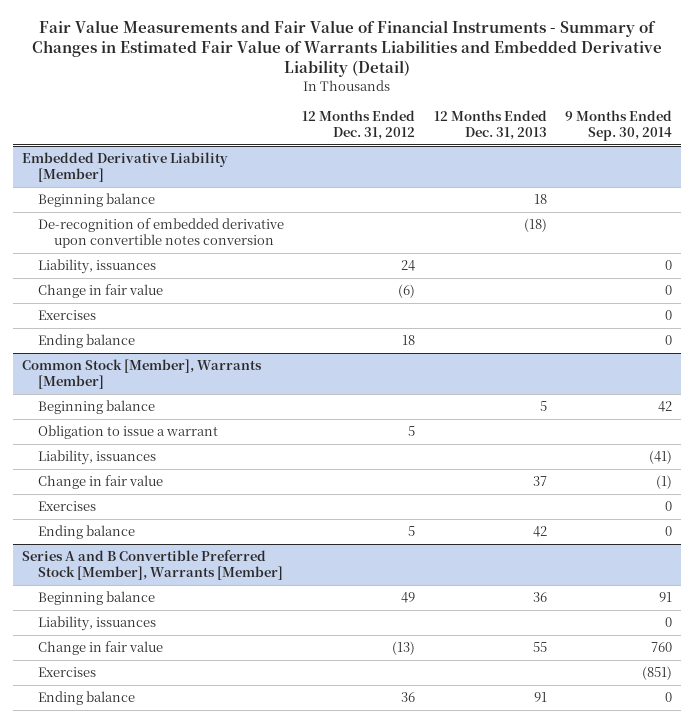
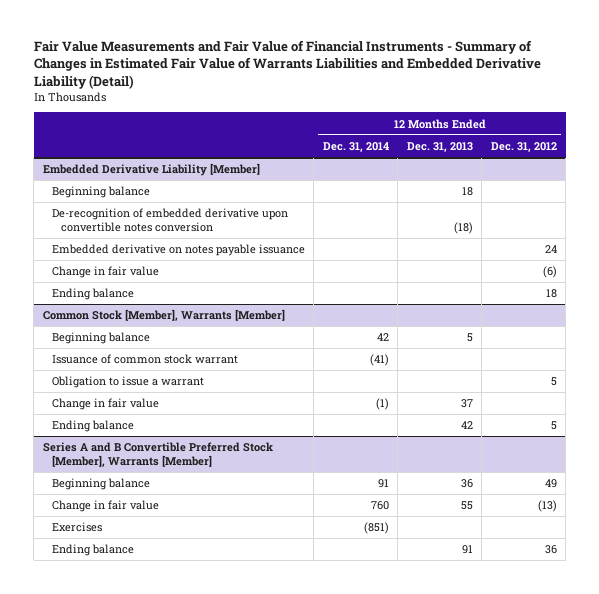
- | 12 Months Ended Dec. 31, 2012 | 12 Months Ended Dec. 31, 2013 | 9 Months Ended Sep. 30, 2014
+ | 12 Months Ended Dec. 31, 2014 | 12 Months Ended Dec. 31, 2013 | 12 Months Ended Dec. 31, 2012
@ Embedded Derivative Liability [Member]
- Liability, issuances | 24 | | 0
+ Embedded derivative on notes payable issuance | | | 24
- Exercises | | | 0
@ Common Stock [Member], Warrants [Member]
+ Issuance of common stock warrant | (41) | |
- Liability, issuances | | | (41)
- Exercises | | | 0
@ Series A and B Convertible Preferred Stock [Member], Warrants [Member]
- Liability, issuances | | | 0

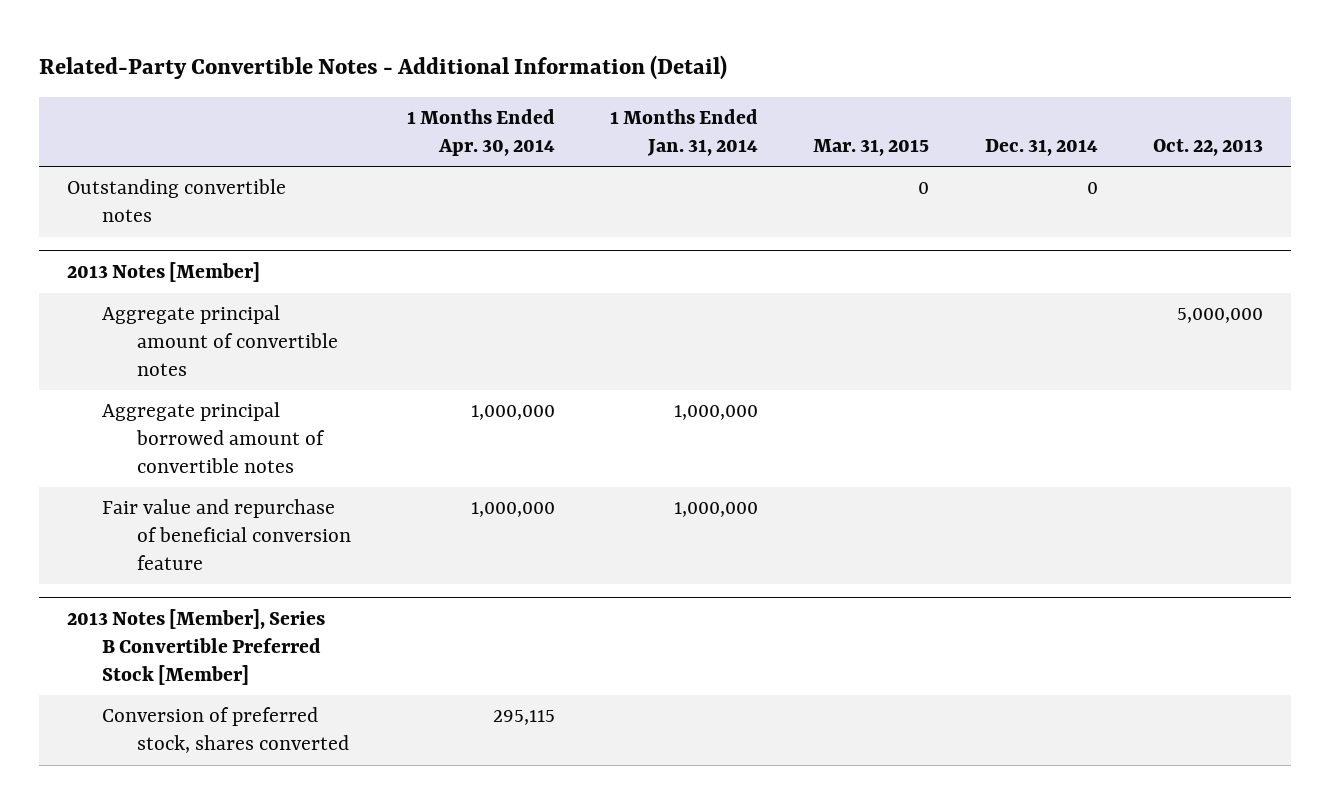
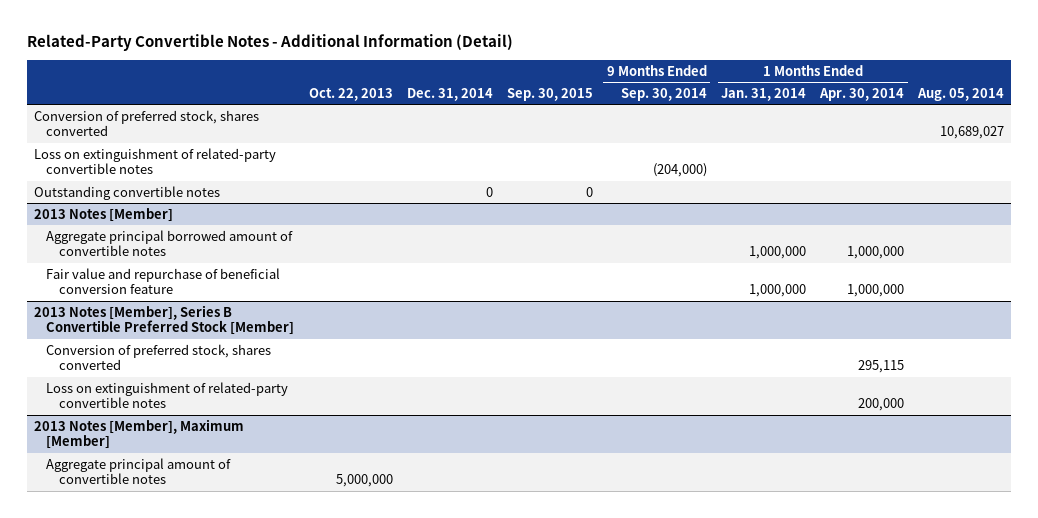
- | 1 Months Ended Apr. 30, 2014 | 1 Months Ended Jan. 31, 2014 | Mar. 31, 2015 | Dec. 31, 2014 | Oct. 22, 2013
+ | Oct. 22, 2013 | Dec. 31, 2014 | Sep. 30, 2015 | 9 Months Ended Sep. 30, 2014 | 1 Months Ended Jan. 31, 2014 | 1 Months Ended Apr. 30, 2014 | Aug. 05, 2014
+ Conversion of preferred stock, shares converted | | | | | | | 10,689,027
+ Loss on extinguishment of related-party convertible notes | | | | (204,000) | | |
@ 2013 Notes [Member]
- Aggregate principal amount of convertible notes | | | | | 5,000,000
@ 2013 Notes [Member], Series B Convertible Preferred Stock [Member]
+ Loss on extinguishment of related-party convertible notes | | | | | | 200,000 |
+ 2013 Notes [Member], Maximum [Member]
+ Aggregate principal amount of convertible notes | 5,000,000 | | | | | |

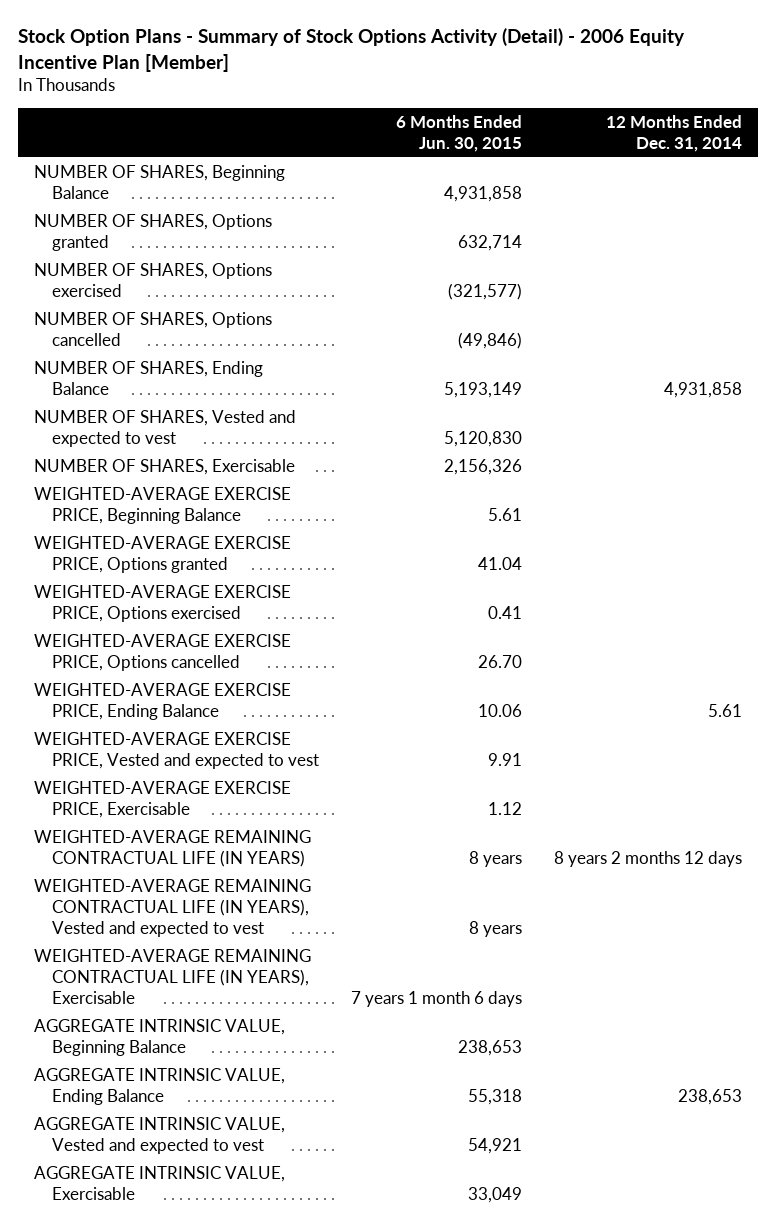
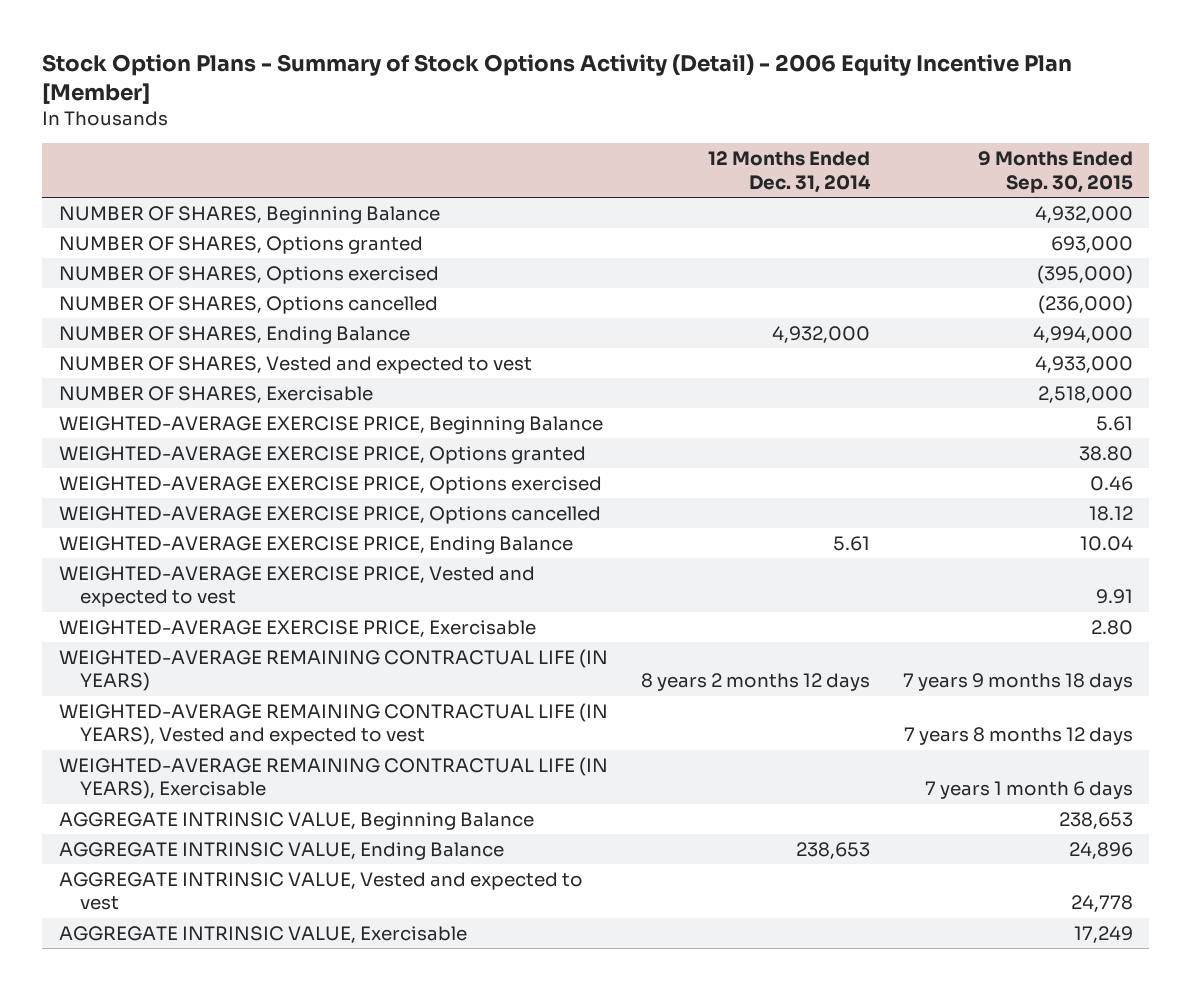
- | 6 Months Ended Jun. 30, 2015 | 12 Months Ended Dec. 31, 2014
+ | 12 Months Ended Dec. 31, 2014 | 9 Months Ended Sep. 30, 2015
- NUMBER OF SHARES, Ending Balance | 5,193,149 | 4,931,858
+ NUMBER OF SHARES, Ending Balance | 4,932,000 | 4,994,000

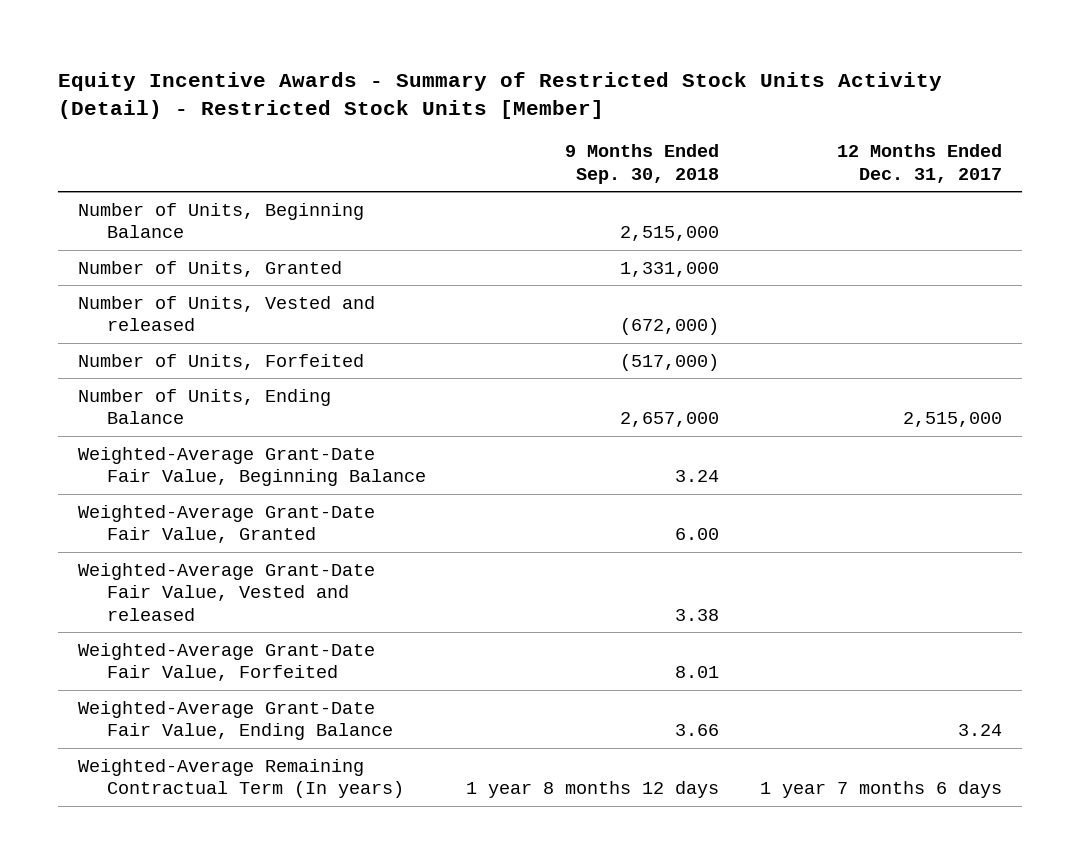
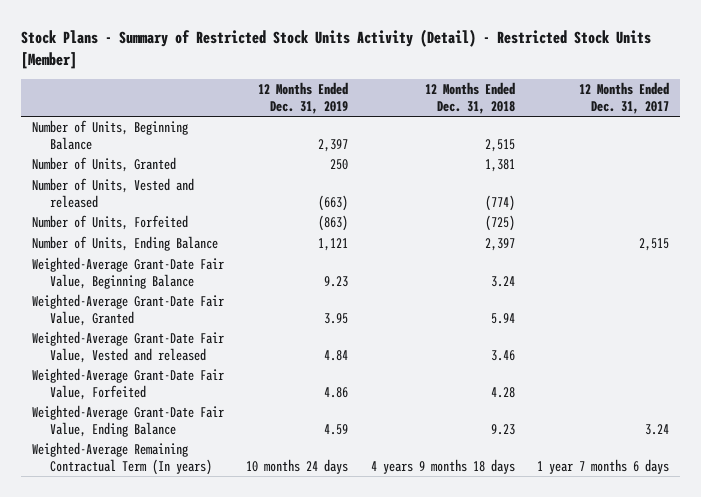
- Equity Incentive Awards - Summary of Restricted Stock Units Activity (Detail) - Restricted Stock Units [Member]
+ Stock Plans - Summary of Restricted Stock Units Activity (Detail) - Restricted Stock Units [Member]
- | 9 Months Ended Sep. 30, 2018 | 12 Months Ended Dec. 31, 2017
+ | 12 Months Ended Dec. 31, 2019 | 12 Months Ended Dec. 31, 2018 | 12 Months Ended Dec. 31, 2017
- Number of Units, Ending Balance | 2,657,000 | 2,515,000
+ Number of Units, Ending Balance | 1,121 | 2,397 | 2,515

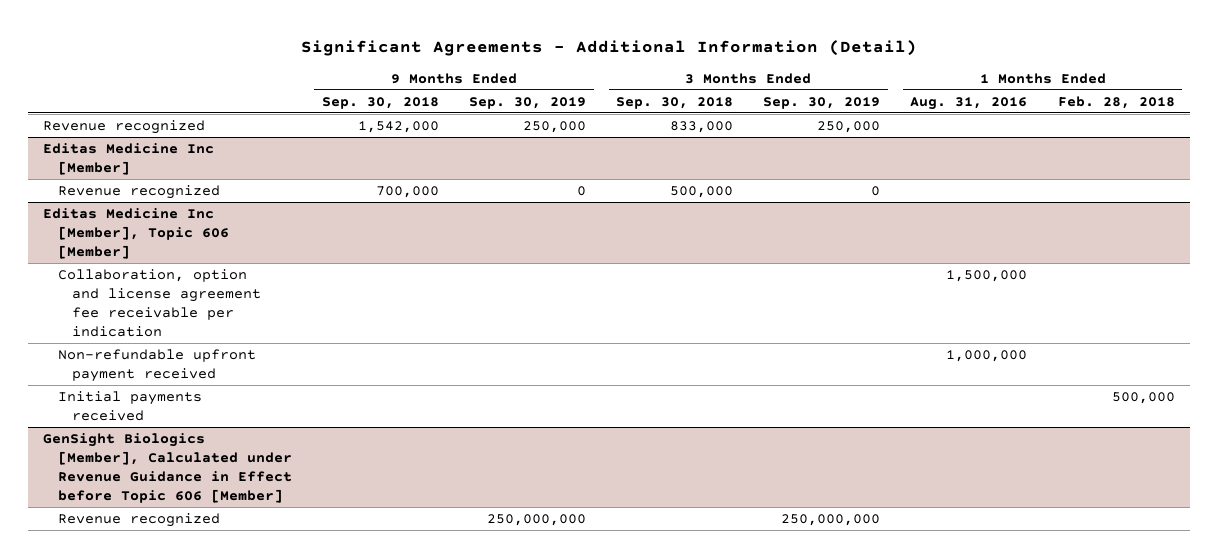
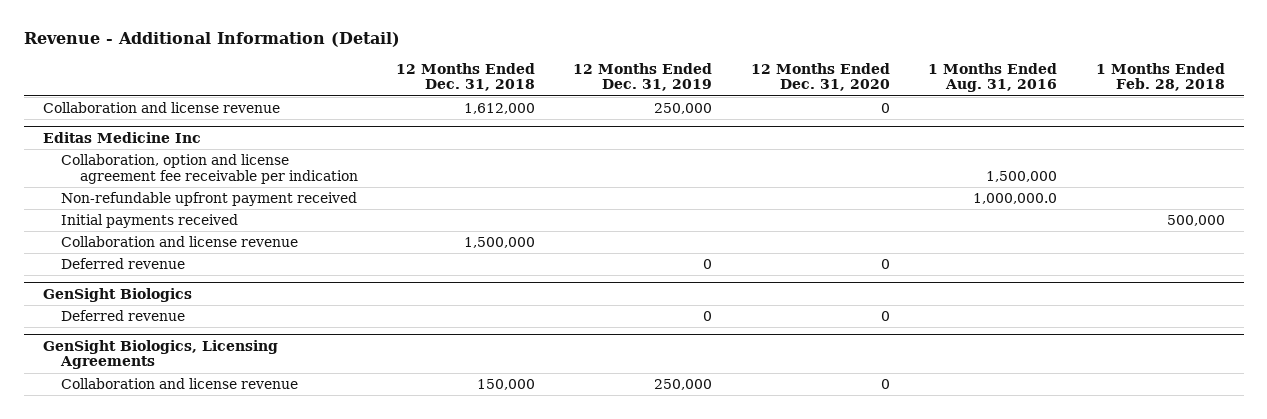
- Significant Agreements - Additional Information (Detail)
+ Revenue - Additional Information (Detail)
- | 9 Months Ended Sep. 30, 2018 | 9 Months Ended Sep. 30, 2019 | 3 Months Ended Sep. 30, 2018 | 3 Months Ended Sep. 30, 2019 | 1 Months Ended Aug. 31, 2016 | 1 Months Ended Feb. 28, 2018
+ | 12 Months Ended Dec. 31, 2018 | 12 Months Ended Dec. 31, 2019 | 12 Months Ended Dec. 31, 2020 | 1 Months Ended Aug. 31, 2016 | 1 Months Ended Feb. 28, 2018
- Revenue recognized | 1,542,000 | 250,000 | 833,000 | 250,000 | |
- Editas Medicine Inc [Member]
- Revenue recognized | 700,000 | 0 | 500,000 | 0 | |
- Editas Medicine Inc [Member], Topic 606 [Member]
- Collaboration, option and license agreement fee receivable per indication | | | | | 1,500,000 |
- Non-refundable upfront payment received | | | | | 1,000,000 |
- Initial payments received | | | | | | 500,000
- GenSight Biologics [Member], Calculated under Revenue Guidance in Effect before Topic 606 [Member]
- Revenue recognized | | 250,000,000 | | 250,000,000 | |
+ Collaboration and license revenue | 1,612,000 | 250,000 | 0 | |
+ Editas Medicine Inc
+ Collaboration, option and license agreement fee receivable per indication | | | | 1,500,000 |
+ Non-refundable upfront payment received | | | | 1,000,000.0 |
+ Initial payments received | | | | | 500,000
+ Collaboration and license revenue | 1,500,000 | | | |
+ Deferred revenue | | 0 | 0 | |
+ GenSight Biologics
+ Deferred revenue | | 0 | 0 | |
+ GenSight Biologics, Licensing Agreements
+ Collaboration and license revenue | 150,000 | 250,000 | 0 | |

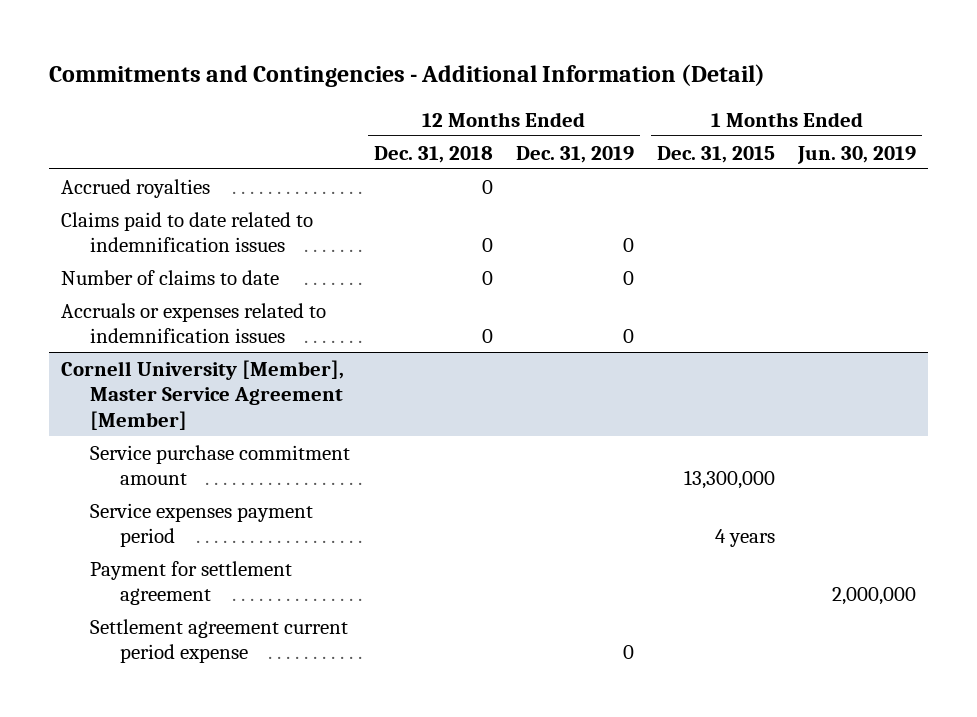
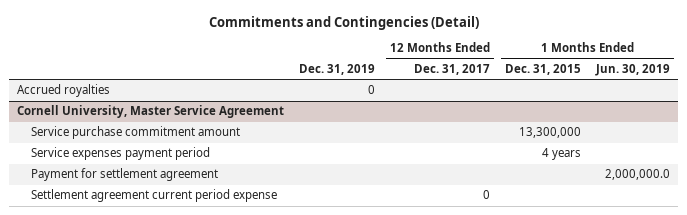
- Commitments and Contingencies - Additional Information (Detail)
+ Commitments and Contingencies (Detail)
- | 12 Months Ended Dec. 31, 2018 | 12 Months Ended Dec. 31, 2019 | 1 Months Ended Dec. 31, 2015 | 1 Months Ended Jun. 30, 2019
+ | Dec. 31, 2019 | 12 Months Ended Dec. 31, 2017 | 1 Months Ended Dec. 31, 2015 | 1 Months Ended Jun. 30, 2019
- Claims paid to date related to indemnification issues | 0 | 0 | |
- Number of claims to date | 0 | 0 | |
- Accruals or expenses related to indemnification issues | 0 | 0 | |
- Cornell University [Member], Master Service Agreement [Member]
+ Cornell University, Master Service Agreement
- Payment for settlement agreement | | | | 2,000,000
+ Payment for settlement agreement | | | | 2,000,000.0

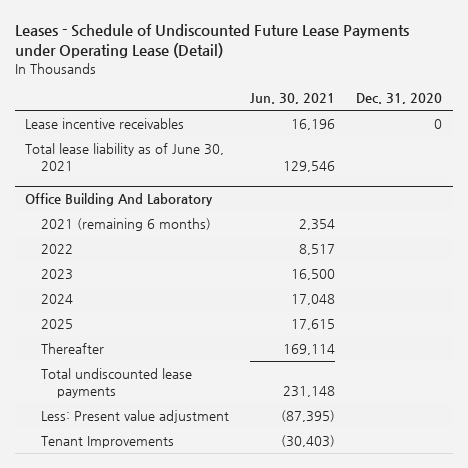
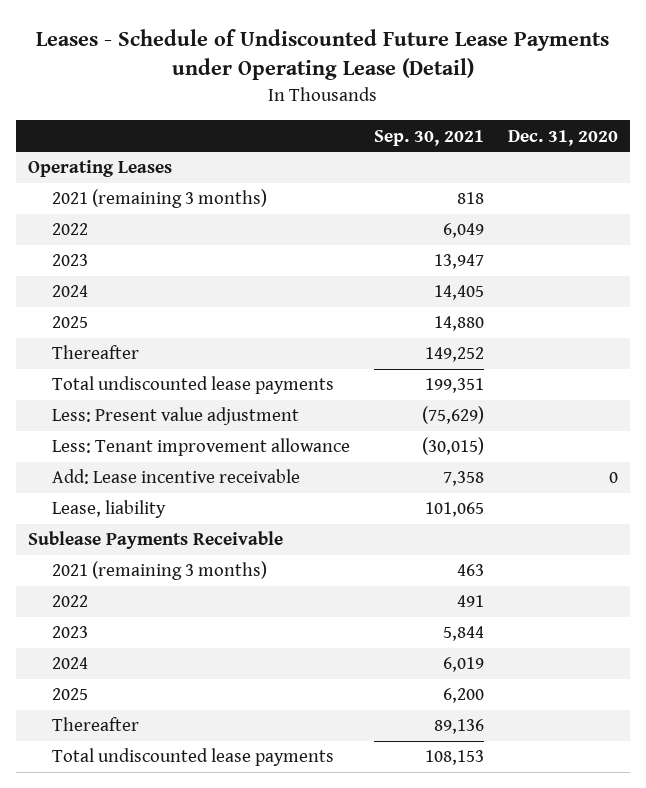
- | Jun. 30, 2021 | Dec. 31, 2020
+ | Sep. 30, 2021 | Dec. 31, 2020
- Lease incentive receivables | 16,196 | 0
- Total lease liability as of June 30, 2021 | 129,546 |
- Office Building And Laboratory
- 2021 (remaining 6 months) | 2,354 |
- 2022 | 8,517 |
- 2023 | 16,500 |
- 2024 | 17,048 |
- 2025 | 17,615 |
- Thereafter | 169,114 |
- Total undiscounted lease payments | 231,148 |
- Less: Present value adjustment | (87,395) |
- Tenant Improvements | (30,403) |
+ Operating Leases
+ 2021 (remaining 3 months) | 818 |
+ 2022 | 6,049 |
+ 2023 | 13,947 |
+ 2024 | 14,405 |
+ 2025 | 14,880 |
+ Thereafter | 149,252 |
+ Total undiscounted lease payments | 199,351 |
+ Less: Present value adjustment | (75,629) |
+ Less: Tenant improvement allowance | (30,015) |
+ Add: Lease incentive receivable | 7,358 | 0
+ Lease, liability | 101,065 |
+ Sublease Payments Receivable
+ 2021 (remaining 3 months) | 463 |
+ 2022 | 491 |
+ 2023 | 5,844 |
+ 2024 | 6,019 |
+ 2025 | 6,200 |
+ Thereafter | 89,136 |
+ Total undiscounted lease payments | 108,153 |

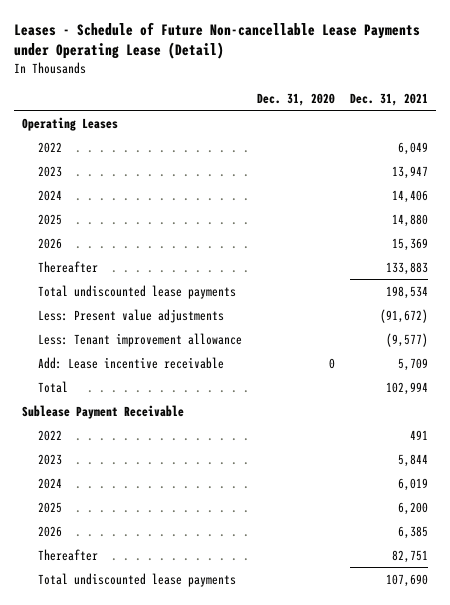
- Leases - Schedule of Undiscounted Future Lease Payments under Operating Lease (Detail)
+ Leases - Schedule of Future Non-cancellable Lease Payments under Operating Lease (Detail)
- | Sep. 30, 2021 | Dec. 31, 2020
+ | Dec. 31, 2020 | Dec. 31, 2021
- 2021 (remaining 3 months) | 818 |
+ 2026 | | 15,369
- Less: Present value adjustment | (75,629) |
+ Less: Present value adjustments | | (91,672)
- Lease, liability | 101,065 |
- Sublease Payments Receivable
- 2021 (remaining 3 months) | 463 |
+ Total | | 102,994
+ Sublease Payment Receivable
+ 2026 | | 6,385

